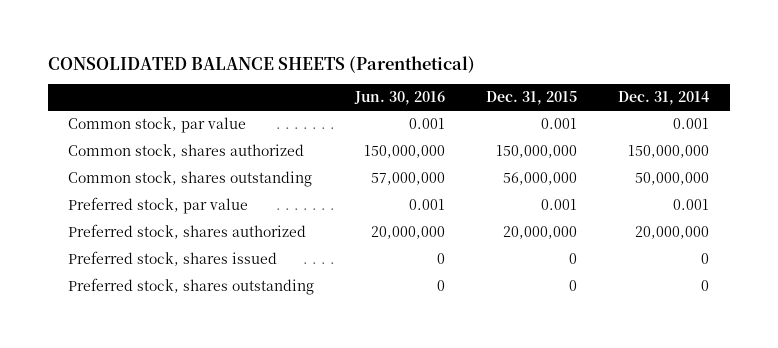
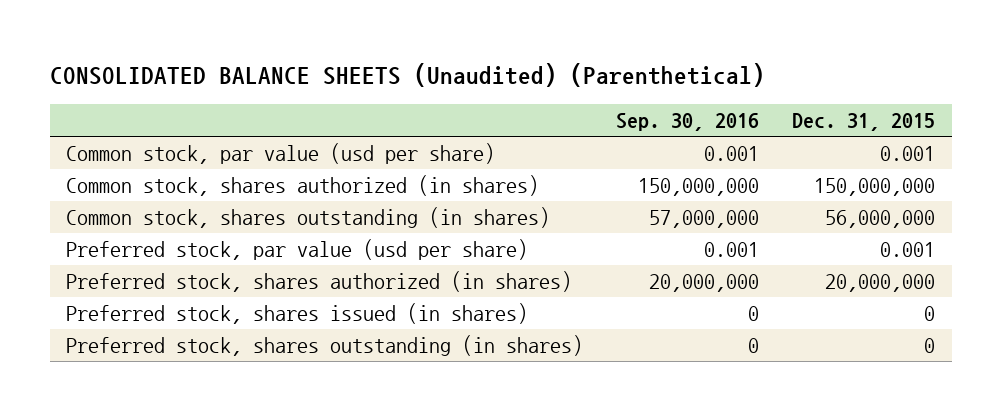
- CONSOLIDATED BALANCE SHEETS (Parenthetical)
+ CONSOLIDATED BALANCE SHEETS (Unaudited) (Parenthetical)
- | Jun. 30, 2016 | Dec. 31, 2015 | Dec. 31, 2014
+ | Sep. 30, 2016 | Dec. 31, 2015
- Common stock, par value | 0.001 | 0.001 | 0.001
- Common stock, shares authorized | 150,000,000 | 150,000,000 | 150,000,000
- Common stock, shares outstanding | 57,000,000 | 56,000,000 | 50,000,000
- Preferred stock, par value | 0.001 | 0.001 | 0.001
- Preferred stock, shares authorized | 20,000,000 | 20,000,000 | 20,000,000
- Preferred stock, shares issued | 0 | 0 | 0
- Preferred stock, shares outstanding | 0 | 0 | 0
+ Common stock, par value (usd per share) | 0.001 | 0.001
+ Common stock, shares authorized (in shares) | 150,000,000 | 150,000,000
+ Common stock, shares outstanding (in shares) | 57,000,000 | 56,000,000
+ Preferred stock, par value (usd per share) | 0.001 | 0.001
+ Preferred stock, shares authorized (in shares) | 20,000,000 | 20,000,000
+ Preferred stock, shares issued (in shares) | 0 | 0
+ Preferred stock, shares outstanding (in shares) | 0 | 0

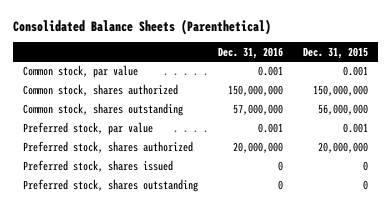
- CONSOLIDATED BALANCE SHEETS (Unaudited) (Parenthetical)
+ Consolidated Balance Sheets (Parenthetical)
- | Sep. 30, 2016 | Dec. 31, 2015
+ | Dec. 31, 2016 | Dec. 31, 2015
- Common stock, par value (usd per share) | 0.001 | 0.001
- Common stock, shares authorized (in shares) | 150,000,000 | 150,000,000
- Common stock, shares outstanding (in shares) | 57,000,000 | 56,000,000
- Preferred stock, par value (usd per share) | 0.001 | 0.001
- Preferred stock, shares authorized (in shares) | 20,000,000 | 20,000,000
- Preferred stock, shares issued (in shares) | 0 | 0
- Preferred stock, shares outstanding (in shares) | 0 | 0
+ Common stock, par value | 0.001 | 0.001
+ Common stock, shares authorized | 150,000,000 | 150,000,000
+ Common stock, shares outstanding | 57,000,000 | 56,000,000
+ Preferred stock, par value | 0.001 | 0.001
+ Preferred stock, shares authorized | 20,000,000 | 20,000,000
+ Preferred stock, shares issued | 0 | 0
+ Preferred stock, shares outstanding | 0 | 0

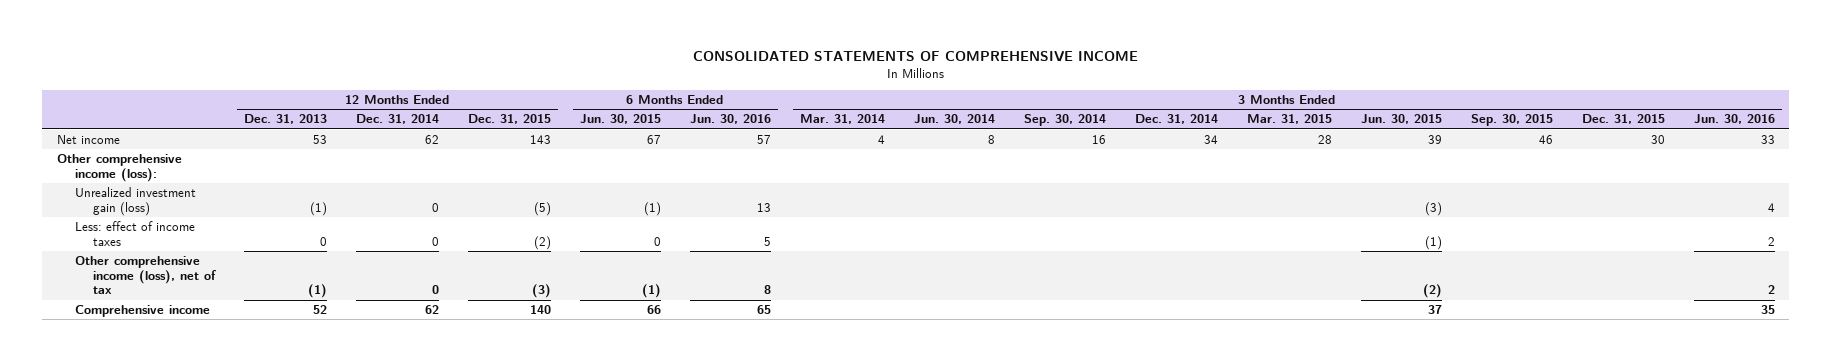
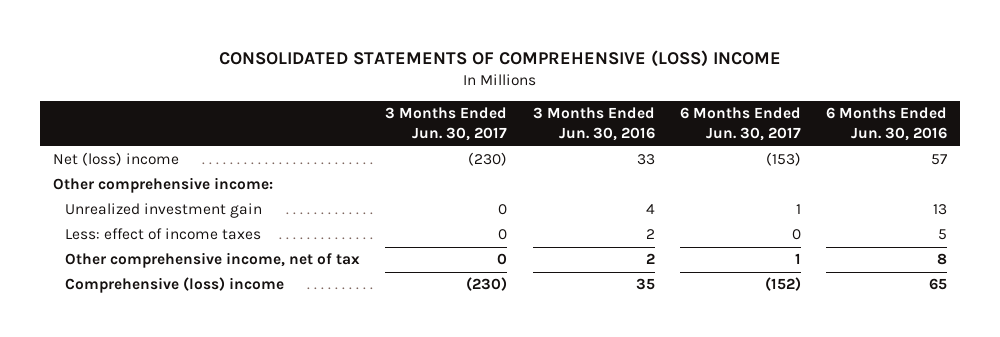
- CONSOLIDATED STATEMENTS OF COMPREHENSIVE INCOME
+ CONSOLIDATED STATEMENTS OF COMPREHENSIVE (LOSS) INCOME
- | 12 Months Ended Dec. 31, 2013 | 12 Months Ended Dec. 31, 2014 | 12 Months Ended Dec. 31, 2015 | 6 Months Ended Jun. 30, 2015 | 6 Months Ended Jun. 30, 2016 | 3 Months Ended Mar. 31, 2014 | 3 Months Ended Jun. 30, 2014 | 3 Months Ended Sep. 30, 2014 | 3 Months Ended Dec. 31, 2014 | 3 Months Ended Mar. 31, 2015 | 3 Months Ended Jun. 30, 2015 | 3 Months Ended Sep. 30, 2015 | 3 Months Ended Dec. 31, 2015 | 3 Months Ended Jun. 30, 2016
+ | 3 Months Ended Jun. 30, 2017 | 3 Months Ended Jun. 30, 2016 | 6 Months Ended Jun. 30, 2017 | 6 Months Ended Jun. 30, 2016
- Net income | 53 | 62 | 143 | 67 | 57 | 4 | 8 | 16 | 34 | 28 | 39 | 46 | 30 | 33
- Other comprehensive income (loss):
- Unrealized investment gain (loss) | (1) | 0 | (5) | (1) | 13 | | | | | | (3) | | | 4
+ Net (loss) income | (230) | 33 | (153) | 57
+ Other comprehensive income:
+ Unrealized investment gain | 0 | 4 | 1 | 13
- Other comprehensive income (loss), net of tax | (1) | 0 | (3) | (1) | 8 | | | | | | (2) | | | 2
- Comprehensive income | 52 | 62 | 140 | 66 | 65 | | | | | | 37 | | | 35
+ Other comprehensive income, net of tax | 0 | 2 | 1 | 8
+ Comprehensive (loss) income | (230) | 35 | (152) | 65

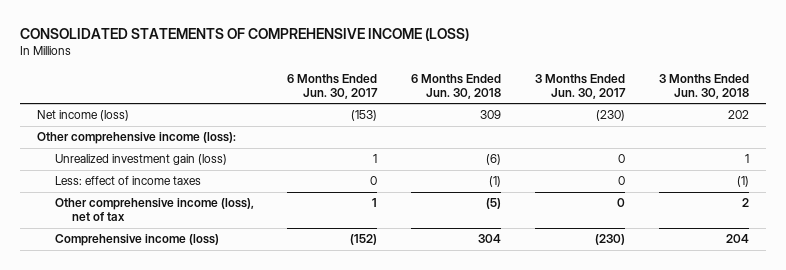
- CONSOLIDATED STATEMENTS OF COMPREHENSIVE (LOSS) INCOME
+ CONSOLIDATED STATEMENTS OF COMPREHENSIVE INCOME (LOSS)
- | 3 Months Ended Jun. 30, 2017 | 3 Months Ended Jun. 30, 2016 | 6 Months Ended Jun. 30, 2017 | 6 Months Ended Jun. 30, 2016
+ | 6 Months Ended Jun. 30, 2017 | 6 Months Ended Jun. 30, 2018 | 3 Months Ended Jun. 30, 2017 | 3 Months Ended Jun. 30, 2018
- Net (loss) income | (230) | 33 | (153) | 57
- Other comprehensive income:
- Unrealized investment gain | 0 | 4 | 1 | 13
+ Net income (loss) | (153) | 309 | (230) | 202
+ Other comprehensive income (loss):
+ Unrealized investment gain (loss) | 1 | (6) | 0 | 1
- Other comprehensive income, net of tax | 0 | 2 | 1 | 8
- Comprehensive (loss) income | (230) | 35 | (152) | 65
+ Other comprehensive income (loss), net of tax | 1 | (5) | 0 | 2
+ Comprehensive income (loss) | (152) | 304 | (230) | 204

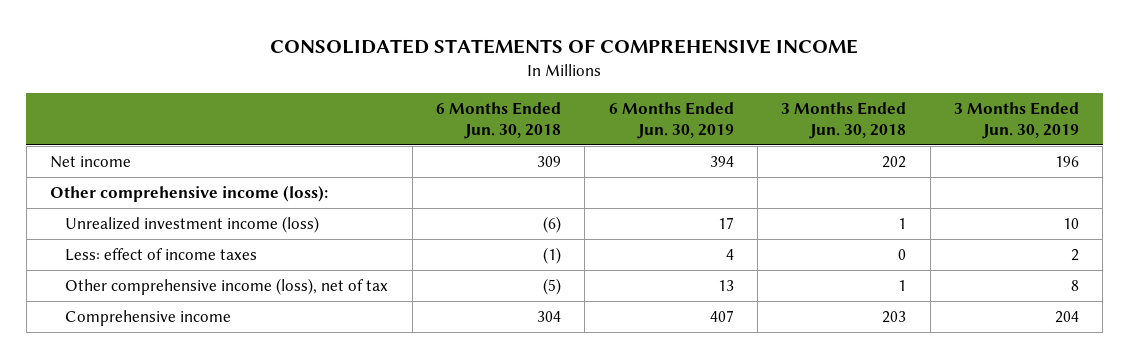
- CONSOLIDATED STATEMENTS OF COMPREHENSIVE INCOME (LOSS)
+ CONSOLIDATED STATEMENTS OF COMPREHENSIVE INCOME
- | 6 Months Ended Jun. 30, 2017 | 6 Months Ended Jun. 30, 2018 | 3 Months Ended Jun. 30, 2017 | 3 Months Ended Jun. 30, 2018
+ | 6 Months Ended Jun. 30, 2018 | 6 Months Ended Jun. 30, 2019 | 3 Months Ended Jun. 30, 2018 | 3 Months Ended Jun. 30, 2019
- Net income (loss) | (153) | 309 | (230) | 202
+ Net income | 309 | 394 | 202 | 196
- Unrealized investment gain (loss) | 1 | (6) | 0 | 1
- Less: effect of income taxes | 0 | (1) | 0 | (1)
- Other comprehensive income (loss), net of tax | 1 | (5) | 0 | 2
- Comprehensive income (loss) | (152) | 304 | (230) | 204
+ Unrealized investment income (loss) | (6) | 17 | 1 | 10
+ Less: effect of income taxes | (1) | 4 | 0 | 2
+ Other comprehensive income (loss), net of tax | (5) | 13 | 1 | 8
+ Comprehensive income | 304 | 407 | 203 | 204

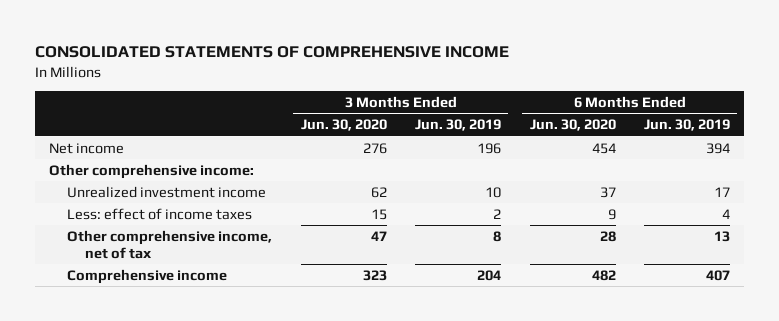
- | 6 Months Ended Jun. 30, 2018 | 6 Months Ended Jun. 30, 2019 | 3 Months Ended Jun. 30, 2018 | 3 Months Ended Jun. 30, 2019
+ | 3 Months Ended Jun. 30, 2020 | 3 Months Ended Jun. 30, 2019 | 6 Months Ended Jun. 30, 2020 | 6 Months Ended Jun. 30, 2019
- Other comprehensive income (loss):
- Unrealized investment income (loss) | (6) | 17 | 1 | 10
+ Other comprehensive income:
+ Unrealized investment income | 62 | 10 | 37 | 17
- Other comprehensive income (loss), net of tax | (5) | 13 | 1 | 8
+ Other comprehensive income, net of tax | 47 | 8 | 28 | 13

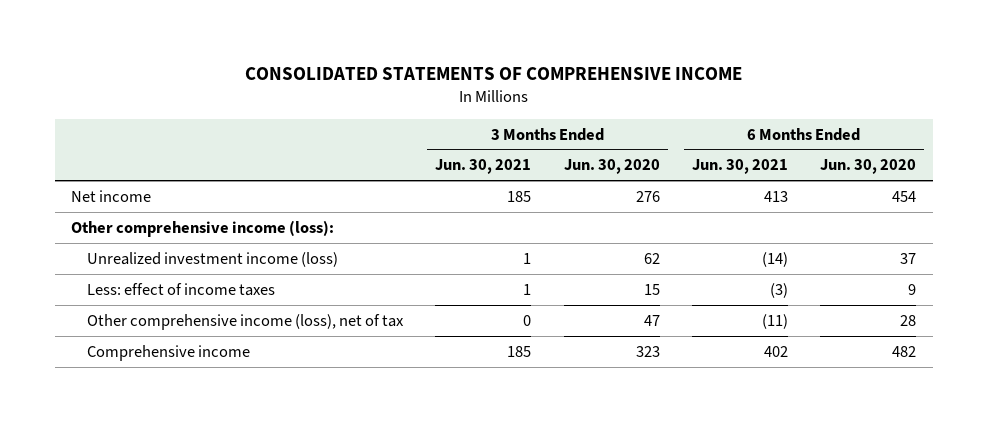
- | 3 Months Ended Jun. 30, 2020 | 3 Months Ended Jun. 30, 2019 | 6 Months Ended Jun. 30, 2020 | 6 Months Ended Jun. 30, 2019
+ | 3 Months Ended Jun. 30, 2021 | 3 Months Ended Jun. 30, 2020 | 6 Months Ended Jun. 30, 2021 | 6 Months Ended Jun. 30, 2020
- Other comprehensive income:
- Unrealized investment income | 62 | 10 | 37 | 17
+ Other comprehensive income (loss):
+ Unrealized investment income (loss) | 1 | 62 | (14) | 37
- Other comprehensive income, net of tax | 47 | 8 | 28 | 13
+ Other comprehensive income (loss), net of tax | 0 | 47 | (11) | 28

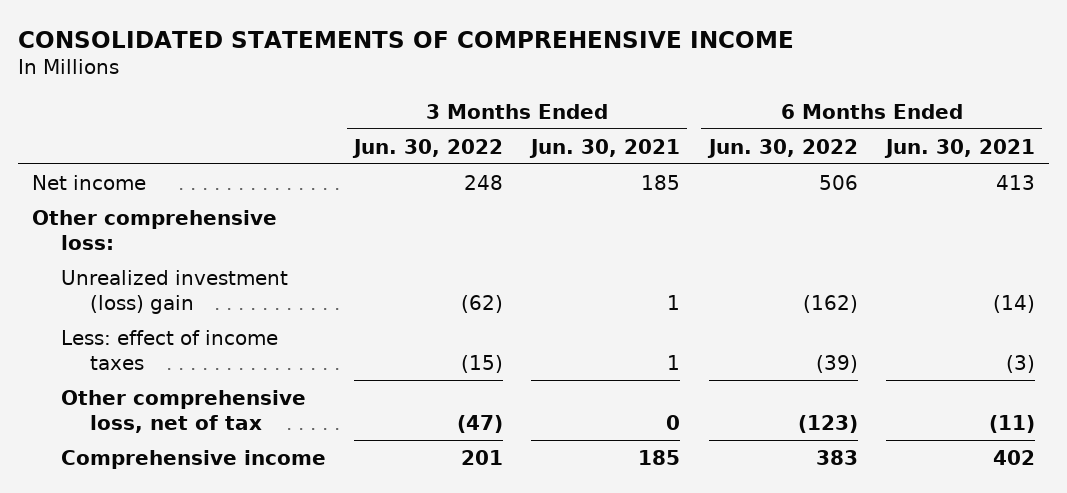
- | 3 Months Ended Jun. 30, 2021 | 3 Months Ended Jun. 30, 2020 | 6 Months Ended Jun. 30, 2021 | 6 Months Ended Jun. 30, 2020
+ | 3 Months Ended Jun. 30, 2022 | 3 Months Ended Jun. 30, 2021 | 6 Months Ended Jun. 30, 2022 | 6 Months Ended Jun. 30, 2021
- Other comprehensive income (loss):
- Unrealized investment income (loss) | 1 | 62 | (14) | 37
+ Other comprehensive loss:
+ Unrealized investment (loss) gain | (62) | 1 | (162) | (14)
- Other comprehensive income (loss), net of tax | 0 | 47 | (11) | 28
+ Other comprehensive loss, net of tax | (47) | 0 | (123) | (11)

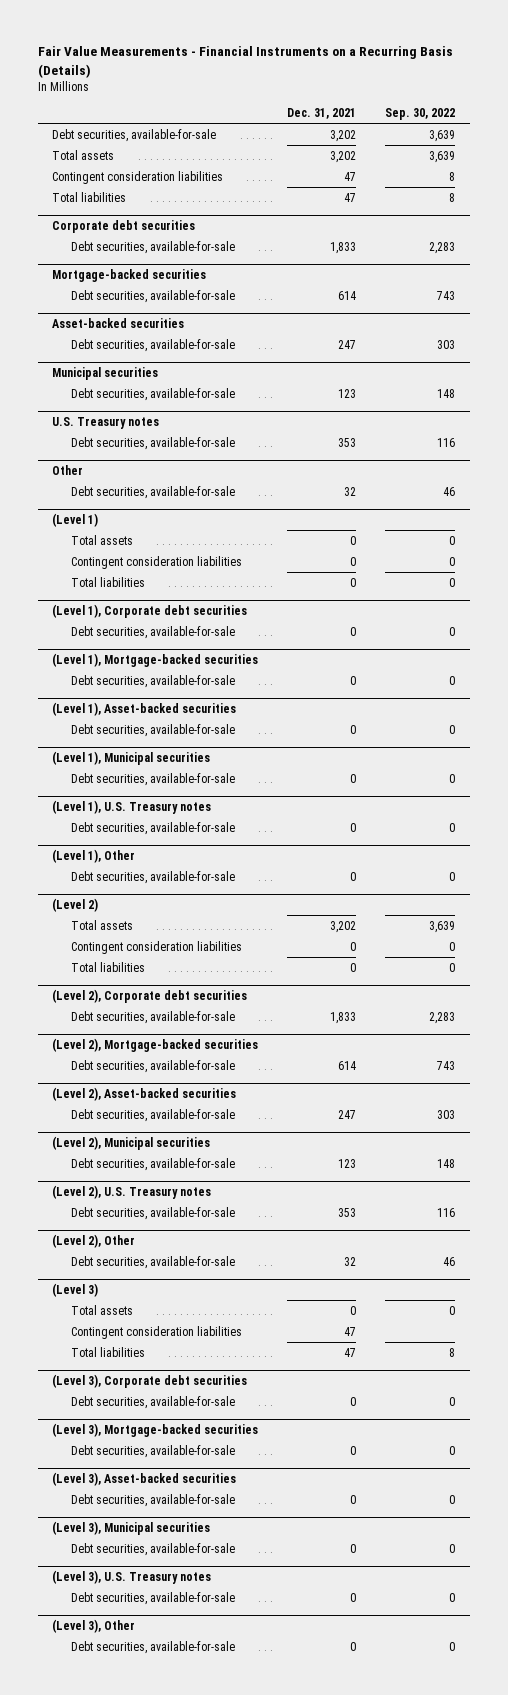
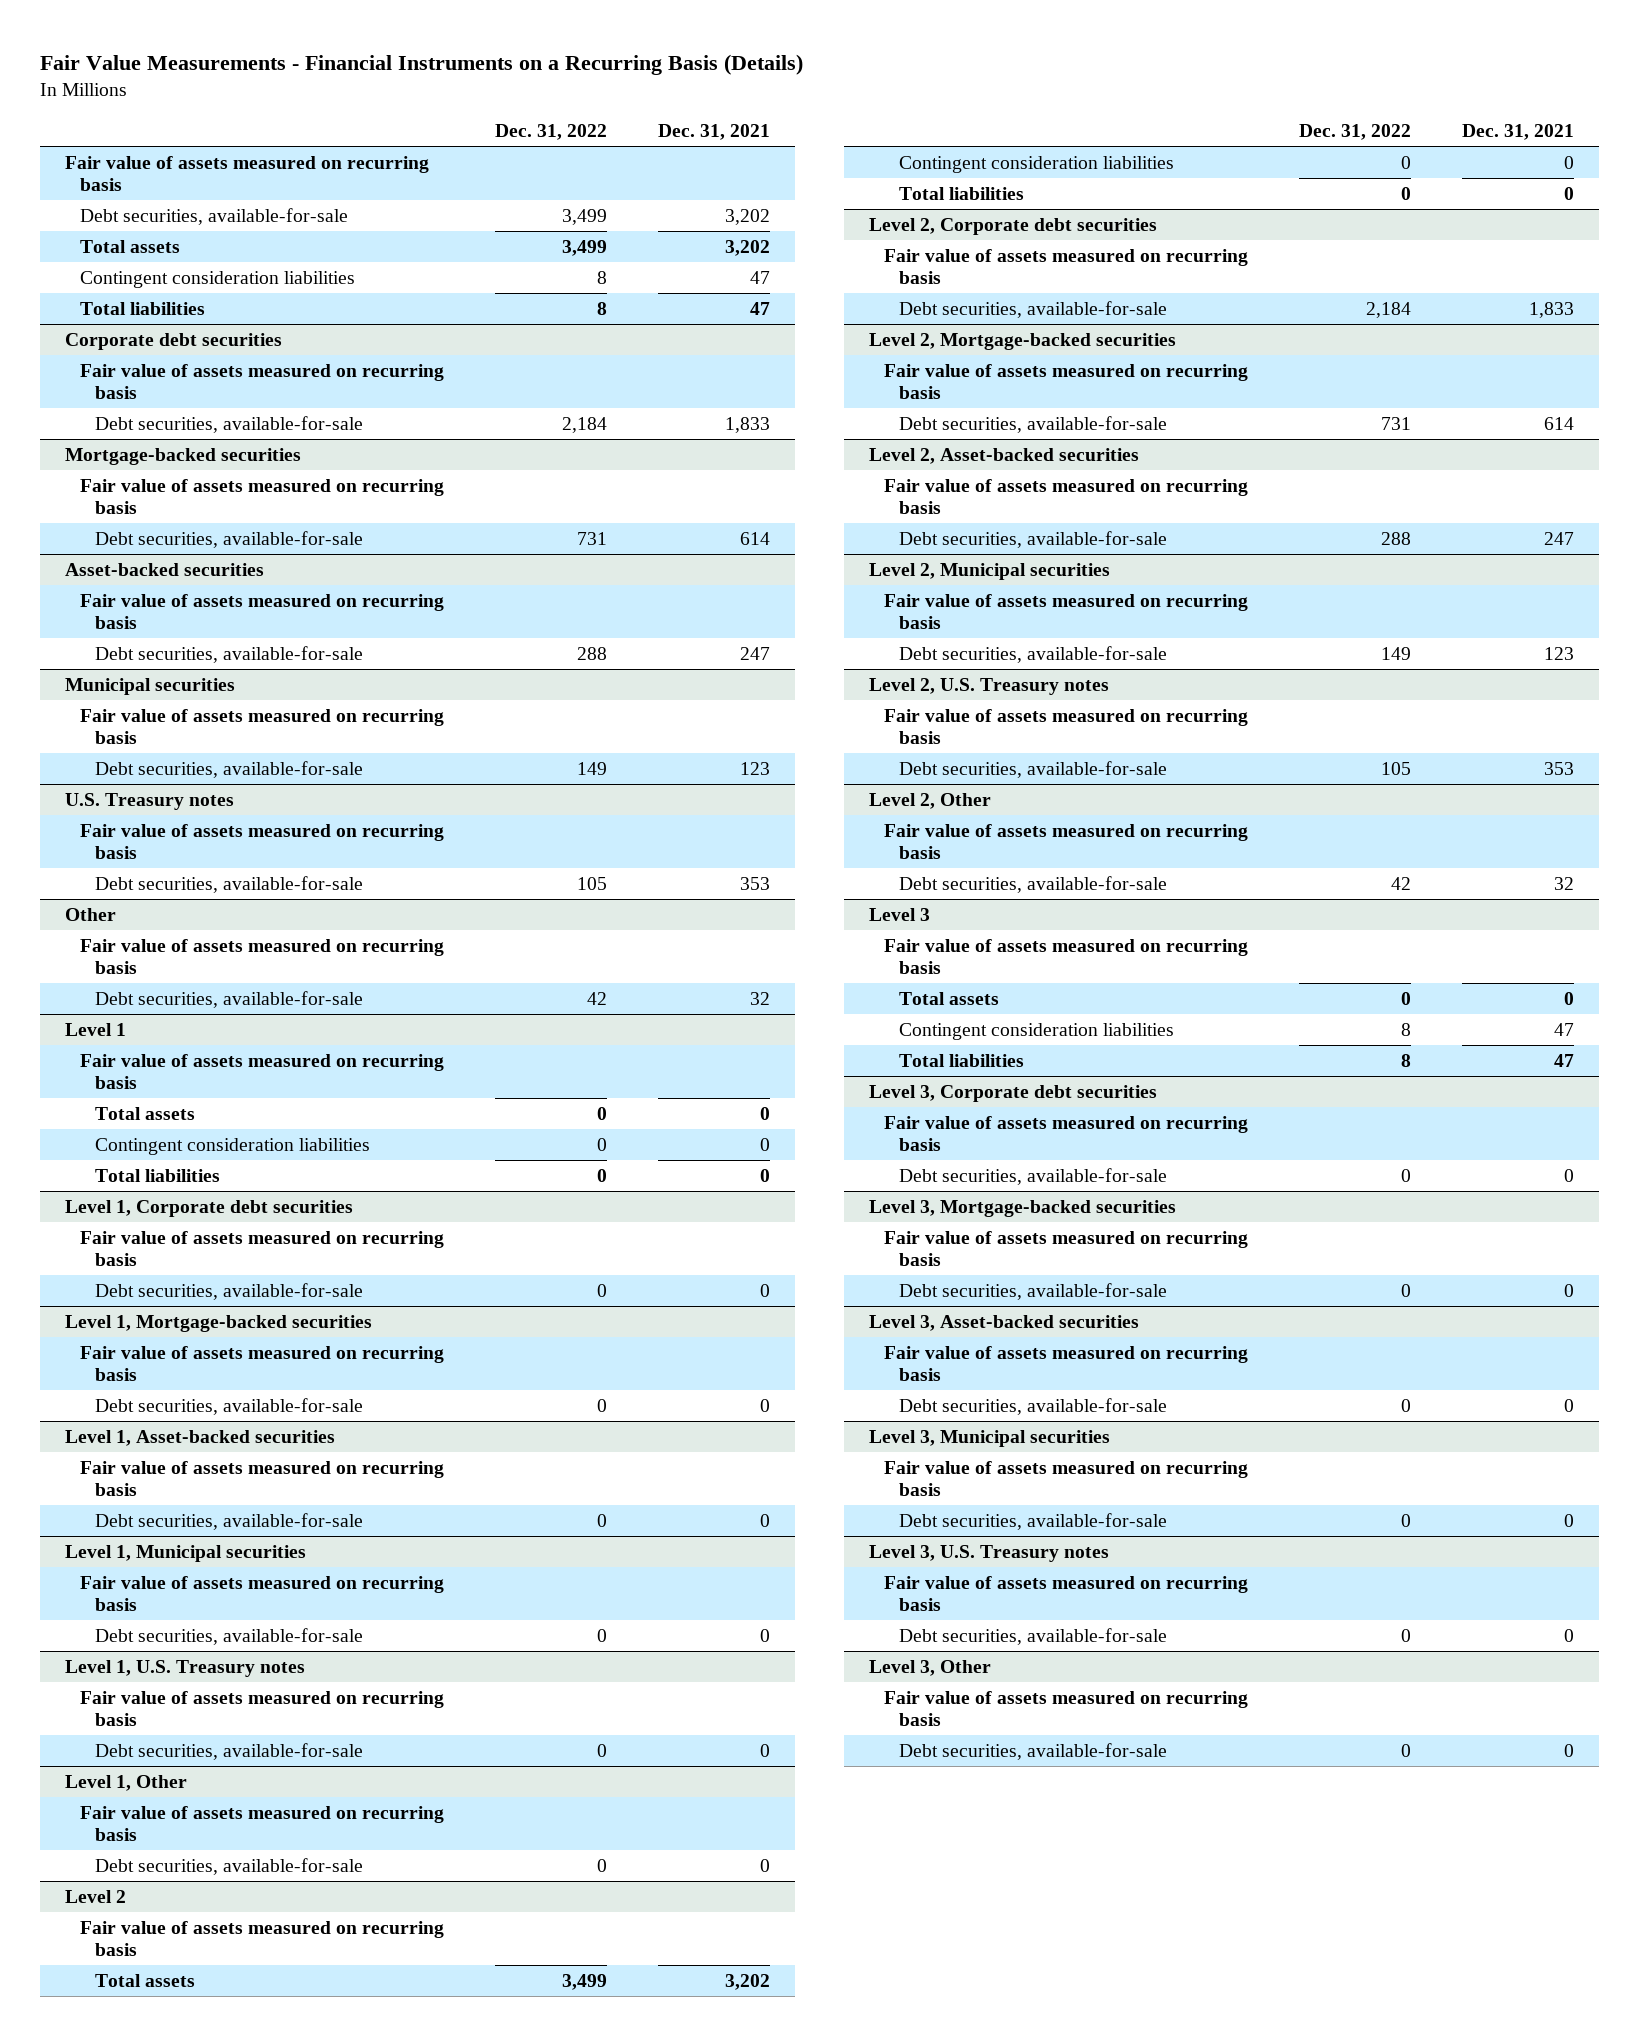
- | Dec. 31, 2021 | Sep. 30, 2022
+ | Dec. 31, 2022 | Dec. 31, 2021
+ Fair value of assets measured on recurring basis
@ Corporate debt securities
+ Fair value of assets measured on recurring basis
@ Mortgage-backed securities
+ Fair value of assets measured on recurring basis
@ Asset-backed securities
+ Fair value of assets measured on recurring basis
@ Municipal securities
+ Fair value of assets measured on recurring basis
@ U.S. Treasury notes
+ Fair value of assets measured on recurring basis
@ Other
+ Fair value of assets measured on recurring basis
- (Level 1)
+ Level 1
+ Fair value of assets measured on recurring basis
- (Level 1), Corporate debt securities
+ Level 1, Corporate debt securities
+ Fair value of assets measured on recurring basis
- (Level 1), Mortgage-backed securities
+ Level 1, Mortgage-backed securities
+ Fair value of assets measured on recurring basis
- (Level 1), Asset-backed securities
+ Level 1, Asset-backed securities
+ Fair value of assets measured on recurring basis
- (Level 1), Municipal securities
+ Level 1, Municipal securities
+ Fair value of assets measured on recurring basis
- (Level 1), U.S. Treasury notes
+ Level 1, U.S. Treasury notes
+ Fair value of assets measured on recurring basis
- (Level 1), Other
+ Level 1, Other
+ Fair value of assets measured on recurring basis
- (Level 2)
+ Level 2
+ Fair value of assets measured on recurring basis
- (Level 2), Corporate debt securities
+ Level 2, Corporate debt securities
+ Fair value of assets measured on recurring basis
- (Level 2), Mortgage-backed securities
+ Level 2, Mortgage-backed securities
+ Fair value of assets measured on recurring basis
- (Level 2), Asset-backed securities
+ Level 2, Asset-backed securities
+ Fair value of assets measured on recurring basis
- (Level 2), Municipal securities
+ Level 2, Municipal securities
+ Fair value of assets measured on recurring basis
- (Level 2), U.S. Treasury notes
+ Level 2, U.S. Treasury notes
+ Fair value of assets measured on recurring basis
- (Level 2), Other
+ Level 2, Other
+ Fair value of assets measured on recurring basis
- (Level 3)
+ Level 3
+ Fair value of assets measured on recurring basis
- (Level 3), Corporate debt securities
+ Level 3, Corporate debt securities
+ Fair value of assets measured on recurring basis
- (Level 3), Mortgage-backed securities
+ Level 3, Mortgage-backed securities
+ Fair value of assets measured on recurring basis
- (Level 3), Asset-backed securities
+ Level 3, Asset-backed securities
+ Fair value of assets measured on recurring basis
- (Level 3), Municipal securities
+ Level 3, Municipal securities
+ Fair value of assets measured on recurring basis
- (Level 3), U.S. Treasury notes
+ Level 3, U.S. Treasury notes
+ Fair value of assets measured on recurring basis
- (Level 3), Other
+ Level 3, Other
+ Fair value of assets measured on recurring basis

